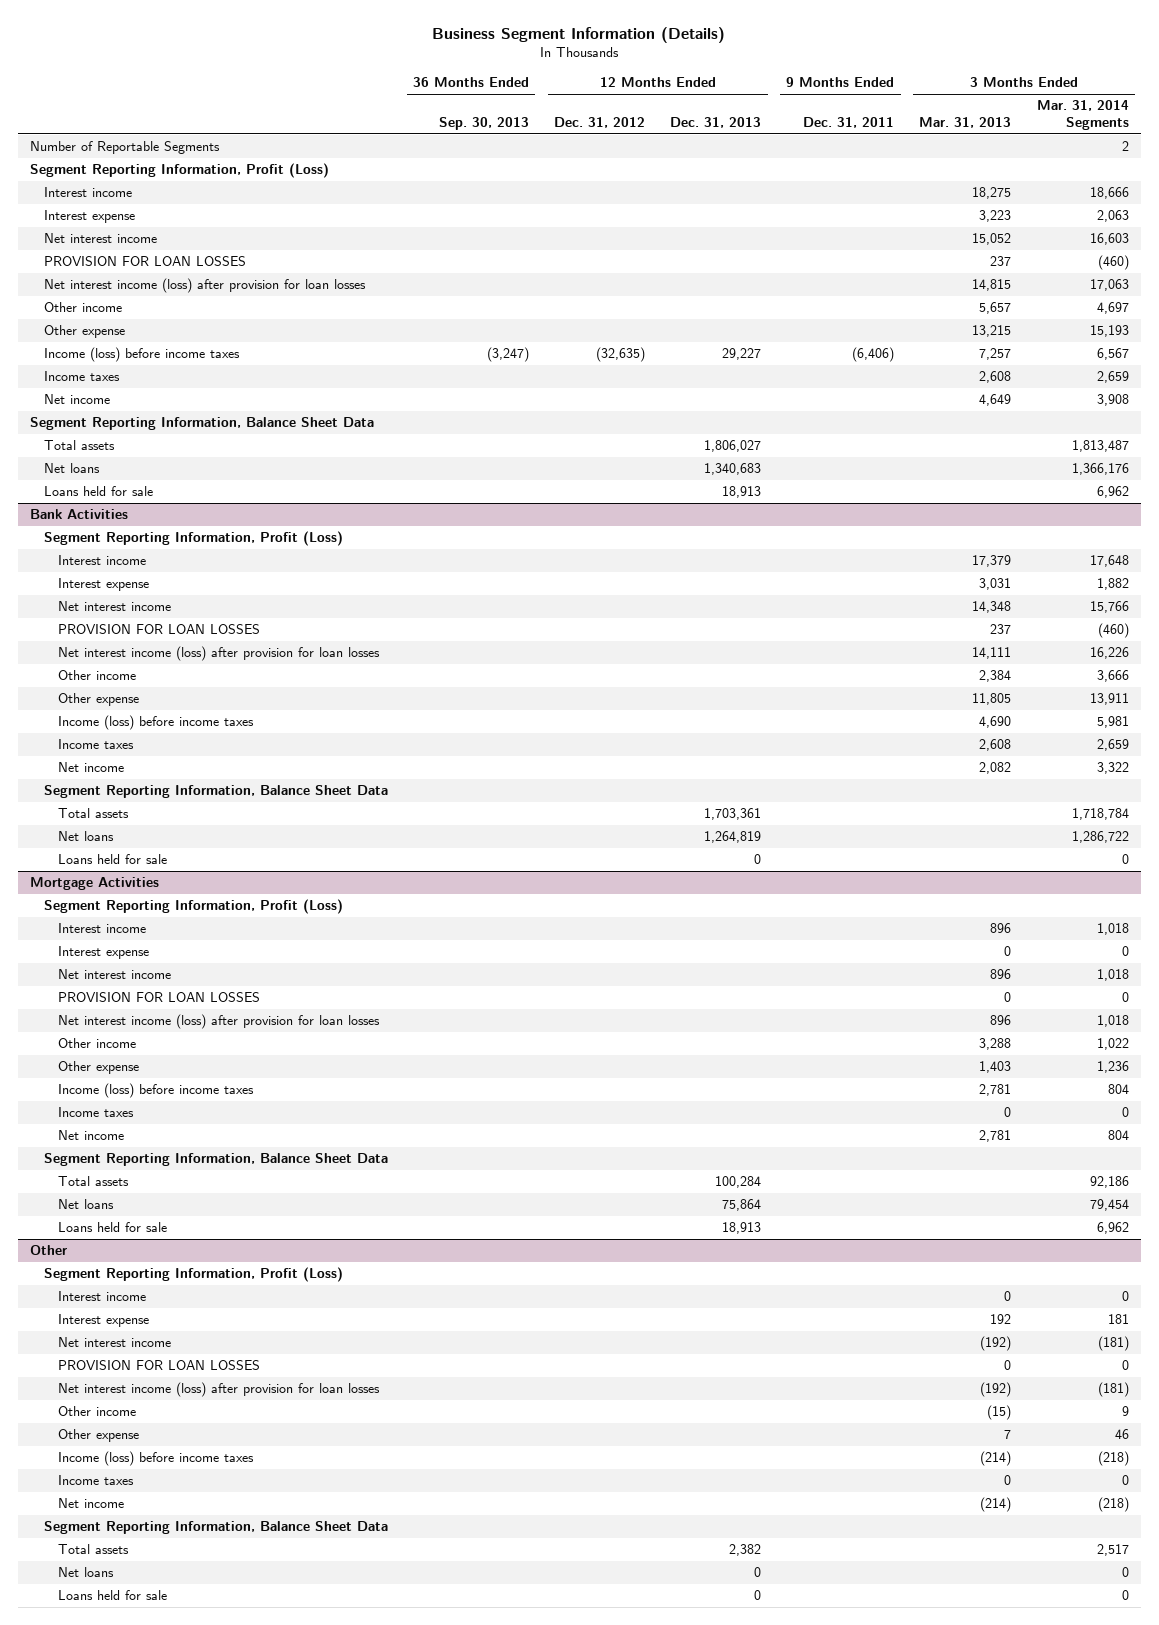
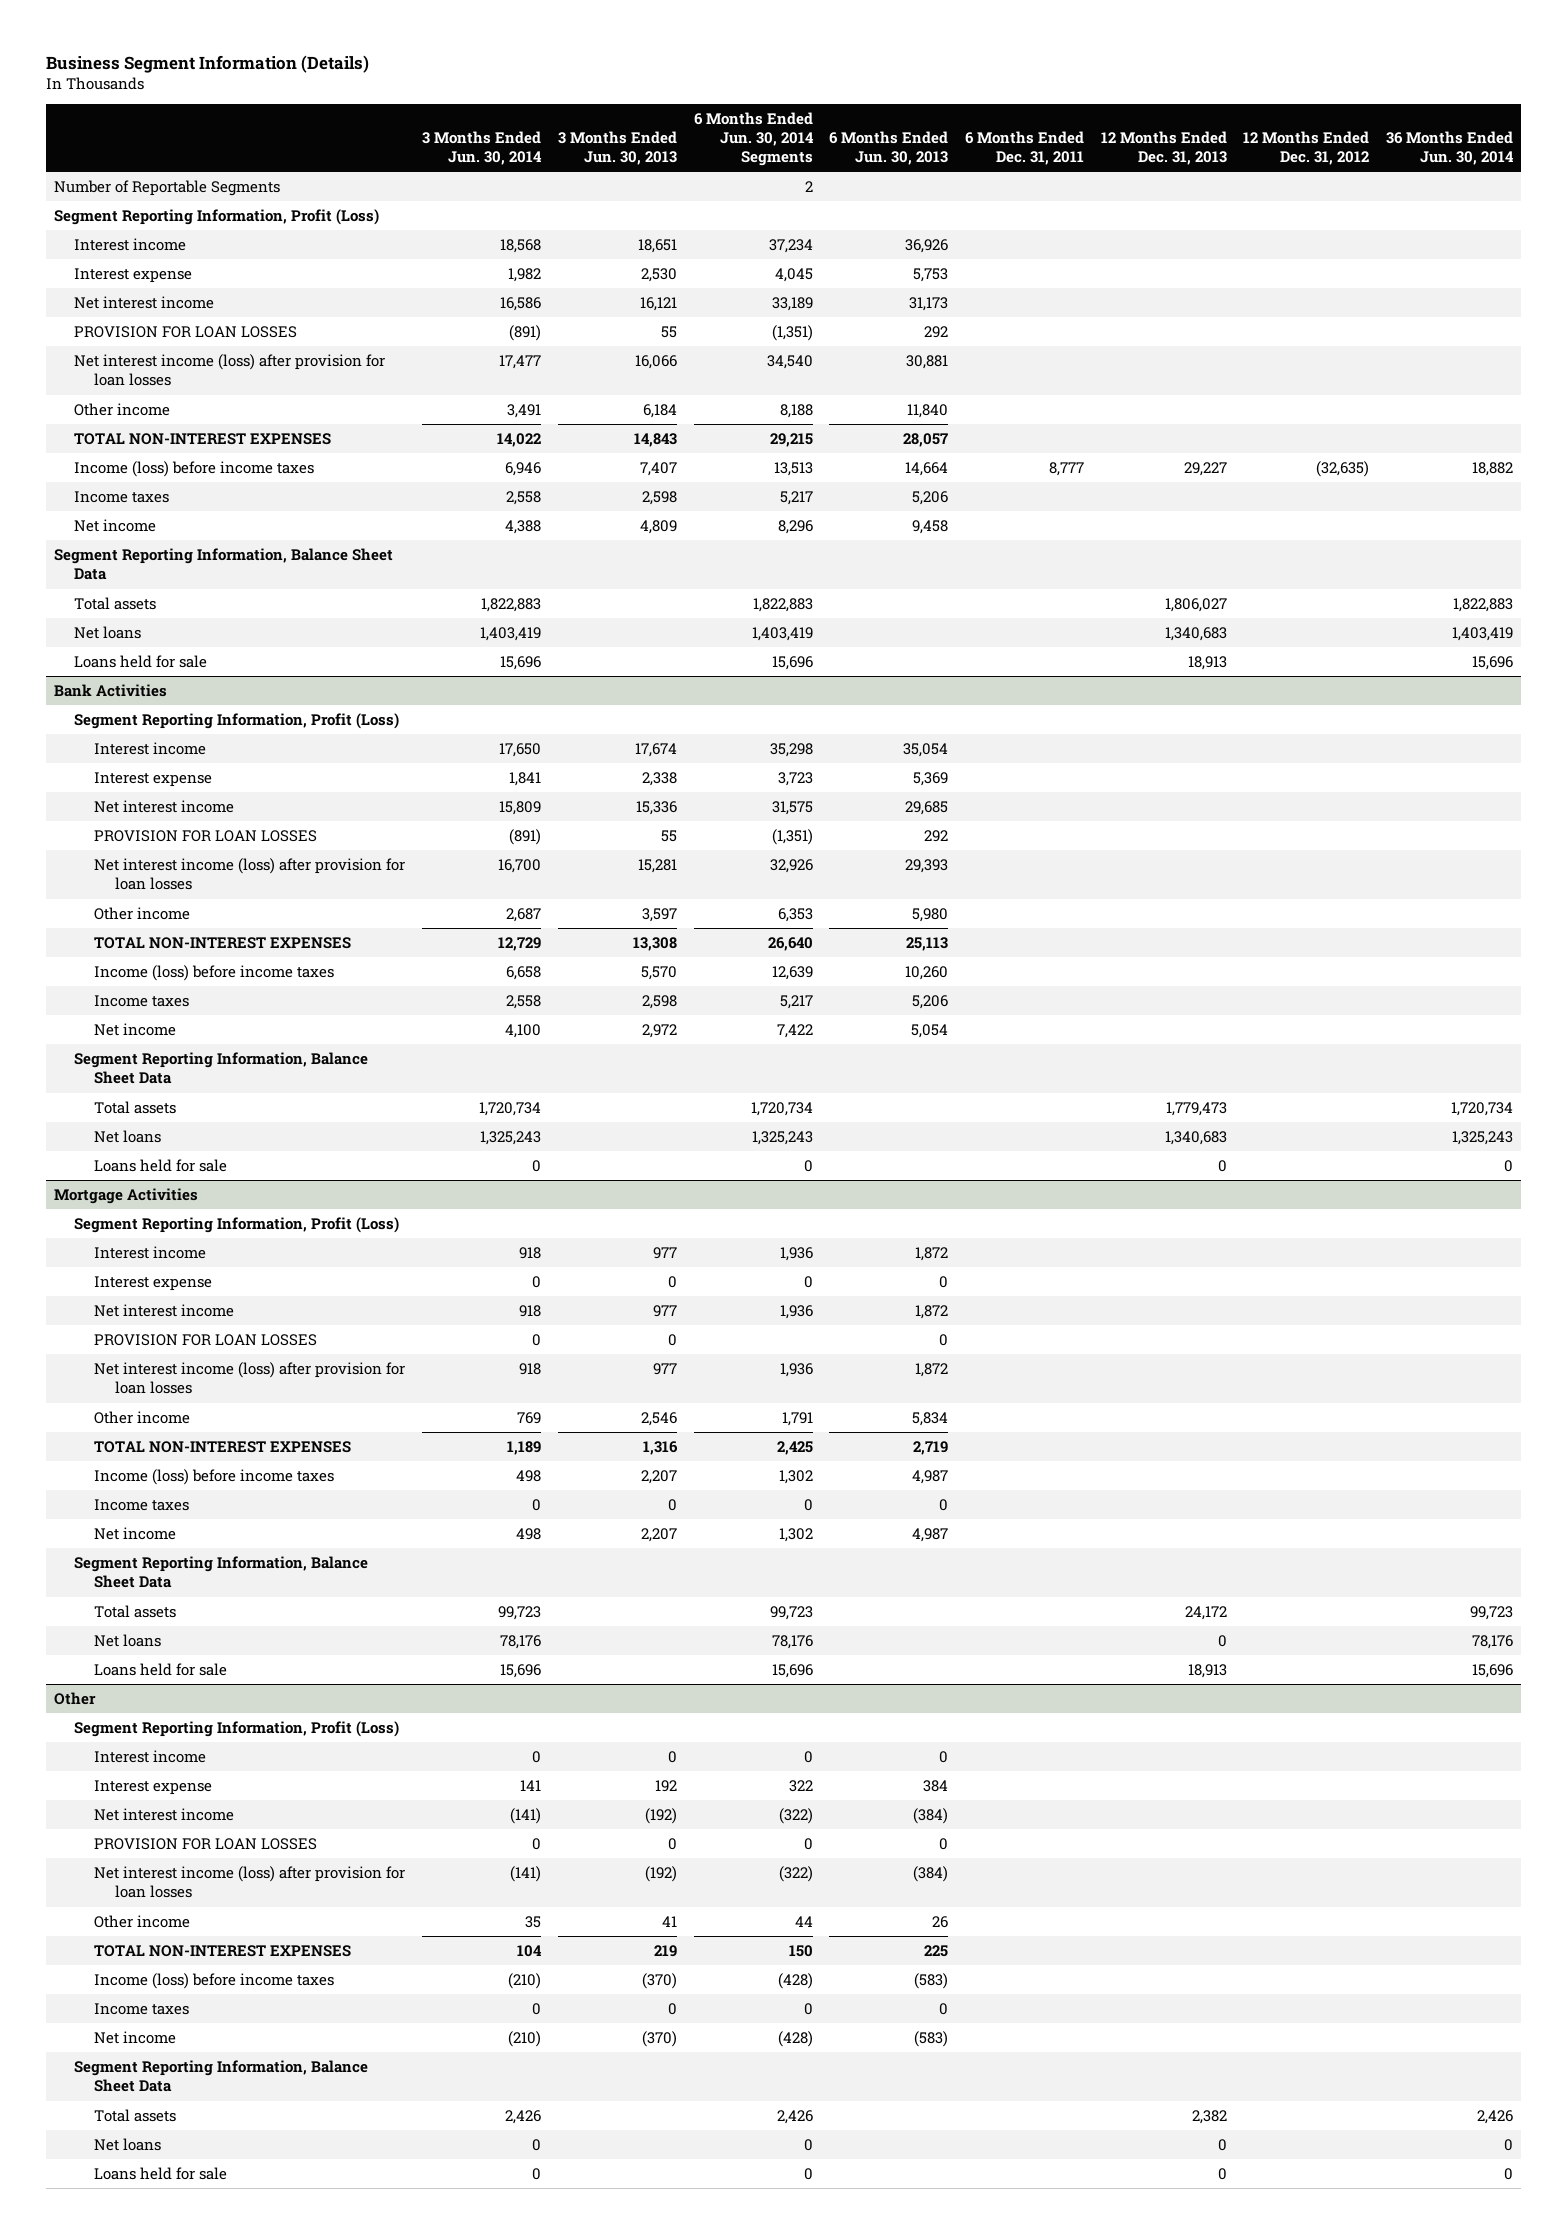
- | 36 Months Ended Sep. 30, 2013 | 12 Months Ended Dec. 31, 2012 | 12 Months Ended Dec. 31, 2013 | 9 Months Ended Dec. 31, 2011 | 3 Months Ended Mar. 31, 2013 | 3 Months Ended Mar. 31, 2014 Segments
+ | 3 Months Ended Jun. 30, 2014 | 3 Months Ended Jun. 30, 2013 | 6 Months Ended Jun. 30, 2014 Segments | 6 Months Ended Jun. 30, 2013 | 6 Months Ended Dec. 31, 2011 | 12 Months Ended Dec. 31, 2013 | 12 Months Ended Dec. 31, 2012 | 36 Months Ended Jun. 30, 2014
- Other expense | | | | | 13,215 | 15,193
+ TOTAL NON-INTEREST EXPENSES | 14,022 | 14,843 | 29,215 | 28,057 | | | |
@ Bank Activities
- Other expense | | | | | 11,805 | 13,911
+ TOTAL NON-INTEREST EXPENSES | 12,729 | 13,308 | 26,640 | 25,113 | | | |
- Total assets | | | 1,703,361 | | | 1,718,784
- Net loans | | | 1,264,819 | | | 1,286,722
+ Total assets | 1,720,734 | | 1,720,734 | | | 1,779,473 | | 1,720,734
+ Net loans | 1,325,243 | | 1,325,243 | | | 1,340,683 | | 1,325,243
@ Mortgage Activities
- Other expense | | | | | 1,403 | 1,236
+ TOTAL NON-INTEREST EXPENSES | 1,189 | 1,316 | 2,425 | 2,719 | | | |
- Total assets | | | 100,284 | | | 92,186
- Net loans | | | 75,864 | | | 79,454
+ Total assets | 99,723 | | 99,723 | | | 24,172 | | 99,723
+ Net loans | 78,176 | | 78,176 | | | 0 | | 78,176
@ Other
- Other expense | | | | | 7 | 46
+ TOTAL NON-INTEREST EXPENSES | 104 | 219 | 150 | 225 | | | |

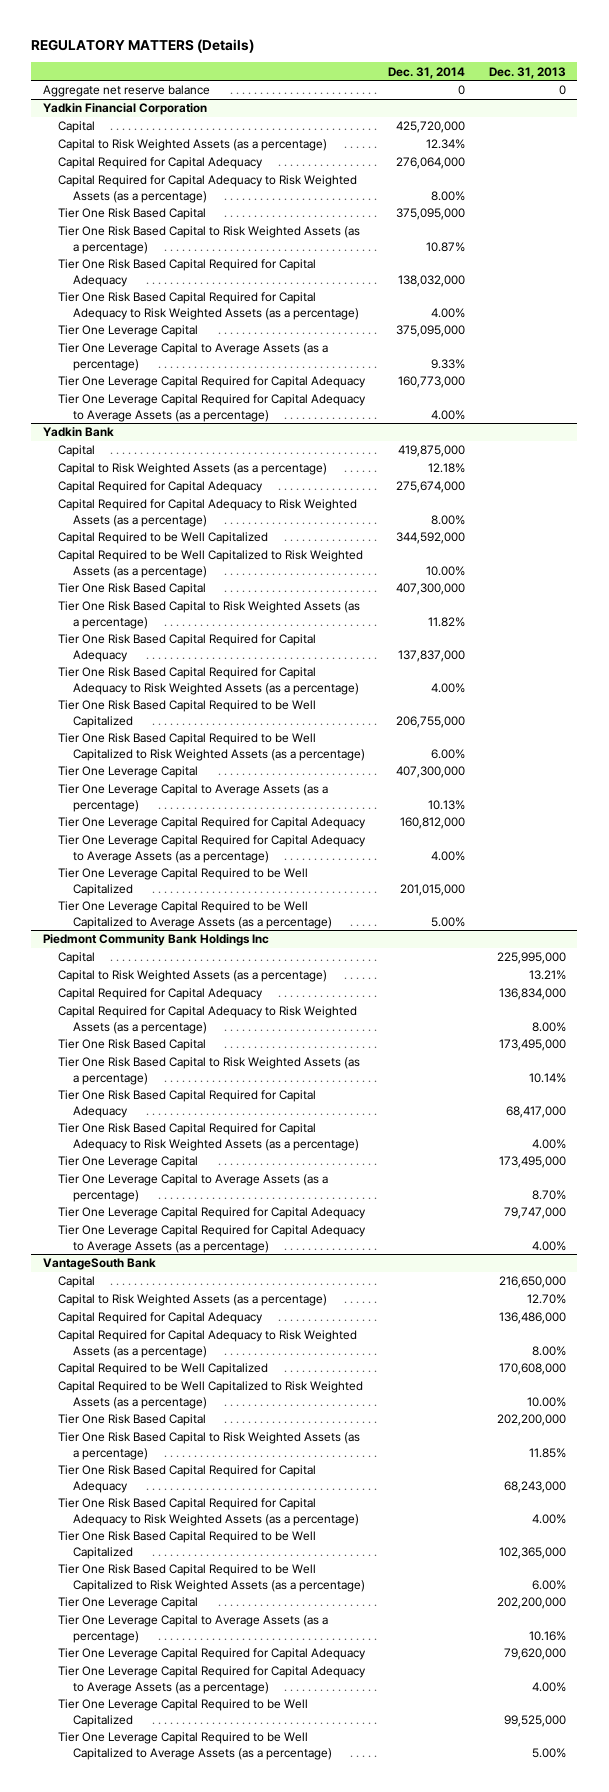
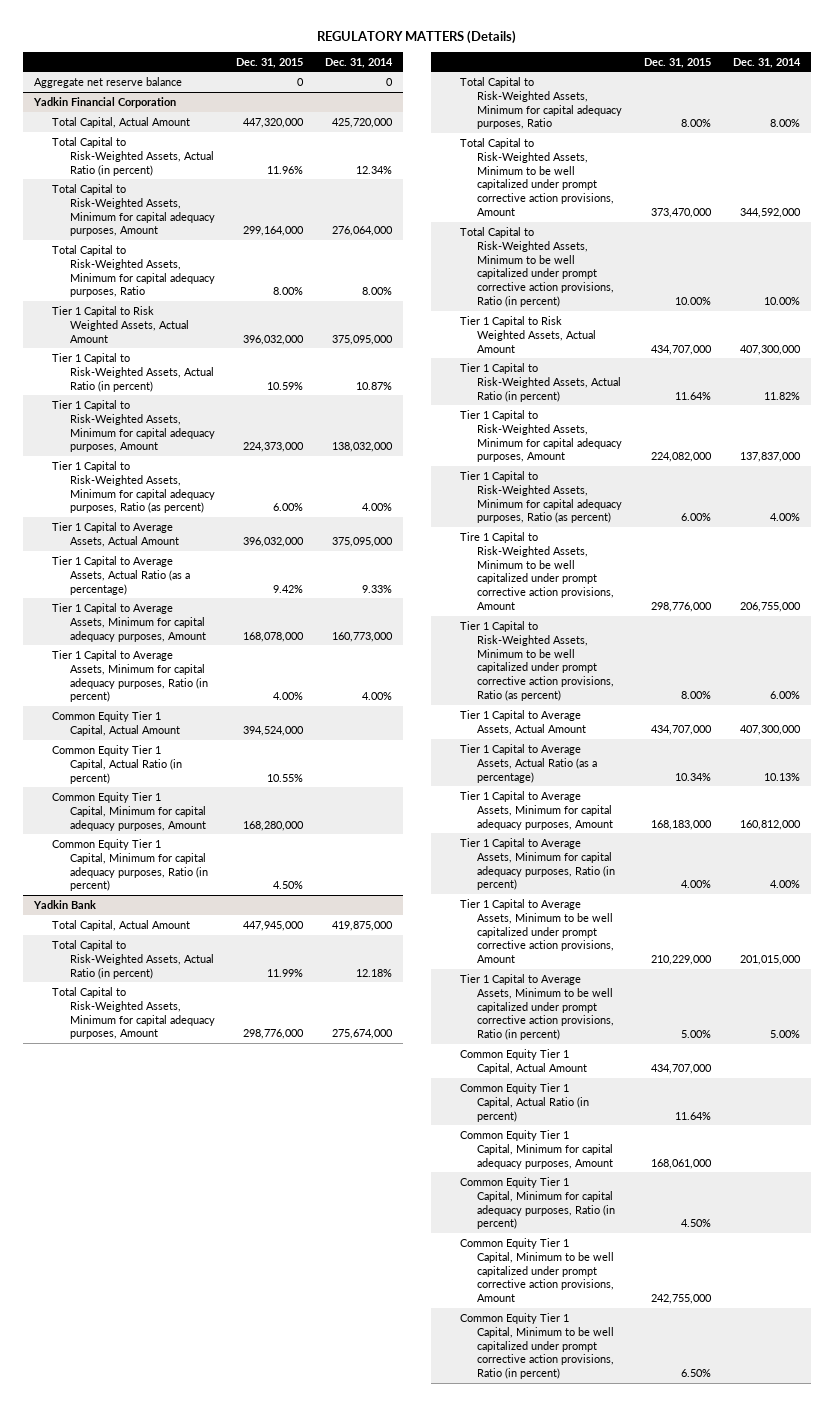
- | Dec. 31, 2014 | Dec. 31, 2013
+ | Dec. 31, 2015 | Dec. 31, 2014
@ Yadkin Financial Corporation
- Capital | 425,720,000 |
- Capital to Risk Weighted Assets (as a percentage) | 12.34% |
- Capital Required for Capital Adequacy | 276,064,000 |
- Capital Required for Capital Adequacy to Risk Weighted Assets (as a percentage) | 8.00% |
- Tier One Risk Based Capital | 375,095,000 |
- Tier One Risk Based Capital to Risk Weighted Assets (as a percentage) | 10.87% |
- Tier One Risk Based Capital Required for Capital Adequacy | 138,032,000 |
- Tier One Risk Based Capital Required for Capital Adequacy to Risk Weighted Assets (as a percentage) | 4.00% |
- Tier One Leverage Capital | 375,095,000 |
- Tier One Leverage Capital to Average Assets (as a percentage) | 9.33% |
- Tier One Leverage Capital Required for Capital Adequacy | 160,773,000 |
- Tier One Leverage Capital Required for Capital Adequacy to Average Assets (as a percentage) | 4.00% |
+ Total Capital, Actual Amount | 447,320,000 | 425,720,000
+ Total Capital to Risk-Weighted Assets, Actual Ratio (in percent) | 11.96% | 12.34%
+ Total Capital to Risk-Weighted Assets, Minimum for capital adequacy purposes, Amount | 299,164,000 | 276,064,000
+ Total Capital to Risk-Weighted Assets, Minimum for capital adequacy purposes, Ratio | 8.00% | 8.00%
+ Tier 1 Capital to Risk Weighted Assets, Actual Amount | 396,032,000 | 375,095,000
+ Tier 1 Capital to Risk-Weighted Assets, Actual Ratio (in percent) | 10.59% | 10.87%
+ Tier 1 Capital to Risk-Weighted Assets, Minimum for capital adequacy purposes, Amount | 224,373,000 | 138,032,000
+ Tier 1 Capital to Risk-Weighted Assets, Minimum for capital adequacy purposes, Ratio (as percent) | 6.00% | 4.00%
+ Tier 1 Capital to Average Assets, Actual Amount | 396,032,000 | 375,095,000
+ Tier 1 Capital to Average Assets, Actual Ratio (as a percentage) | 9.42% | 9.33%
+ Tier 1 Capital to Average Assets, Minimum for capital adequacy purposes, Amount | 168,078,000 | 160,773,000
+ Tier 1 Capital to Average Assets, Minimum for capital adequacy purposes, Ratio (in percent) | 4.00% | 4.00%
+ Common Equity Tier 1 Capital, Actual Amount | 394,524,000 |
+ Common Equity Tier 1 Capital, Actual Ratio (in percent) | 10.55% |
+ Common Equity Tier 1 Capital, Minimum for capital adequacy purposes, Amount | 168,280,000 |
+ Common Equity Tier 1 Capital, Minimum for capital adequacy purposes, Ratio (in percent) | 4.50% |
@ Yadkin Bank
- Capital | 419,875,000 |
- Capital to Risk Weighted Assets (as a percentage) | 12.18% |
- Capital Required for Capital Adequacy | 275,674,000 |
- Capital Required for Capital Adequacy to Risk Weighted Assets (as a percentage) | 8.00% |
- Capital Required to be Well Capitalized | 344,592,000 |
- Capital Required to be Well Capitalized to Risk Weighted Assets (as a percentage) | 10.00% |
- Tier One Risk Based Capital | 407,300,000 |
- Tier One Risk Based Capital to Risk Weighted Assets (as a percentage) | 11.82% |
- Tier One Risk Based Capital Required for Capital Adequacy | 137,837,000 |
- Tier One Risk Based Capital Required for Capital Adequacy to Risk Weighted Assets (as a percentage) | 4.00% |
- Tier One Risk Based Capital Required to be Well Capitalized | 206,755,000 |
- Tier One Risk Based Capital Required to be Well Capitalized to Risk Weighted Assets (as a percentage) | 6.00% |
- Tier One Leverage Capital | 407,300,000 |
- Tier One Leverage Capital to Average Assets (as a percentage) | 10.13% |
- Tier One Leverage Capital Required for Capital Adequacy | 160,812,000 |
- Tier One Leverage Capital Required for Capital Adequacy to Average Assets (as a percentage) | 4.00% |
- Tier One Leverage Capital Required to be Well Capitalized | 201,015,000 |
- Tier One Leverage Capital Required to be Well Capitalized to Average Assets (as a percentage) | 5.00% |
- Piedmont Community Bank Holdings Inc
- Capital | | 225,995,000
- Capital to Risk Weighted Assets (as a percentage) | | 13.21%
- Capital Required for Capital Adequacy | | 136,834,000
- Capital Required for Capital Adequacy to Risk Weighted Assets (as a percentage) | | 8.00%
- Tier One Risk Based Capital | | 173,495,000
- Tier One Risk Based Capital to Risk Weighted Assets (as a percentage) | | 10.14%
- Tier One Risk Based Capital Required for Capital Adequacy | | 68,417,000
- Tier One Risk Based Capital Required for Capital Adequacy to Risk Weighted Assets (as a percentage) | | 4.00%
- Tier One Leverage Capital | | 173,495,000
- Tier One Leverage Capital to Average Assets (as a percentage) | | 8.70%
- Tier One Leverage Capital Required for Capital Adequacy | | 79,747,000
- Tier One Leverage Capital Required for Capital Adequacy to Average Assets (as a percentage) | | 4.00%
- VantageSouth Bank
- Capital | | 216,650,000
- Capital to Risk Weighted Assets (as a percentage) | | 12.70%
- Capital Required for Capital Adequacy | | 136,486,000
- Capital Required for Capital Adequacy to Risk Weighted Assets (as a percentage) | | 8.00%
- Capital Required to be Well Capitalized | | 170,608,000
- Capital Required to be Well Capitalized to Risk Weighted Assets (as a percentage) | | 10.00%
- Tier One Risk Based Capital | | 202,200,000
- Tier One Risk Based Capital to Risk Weighted Assets (as a percentage) | | 11.85%
- Tier One Risk Based Capital Required for Capital Adequacy | | 68,243,000
- Tier One Risk Based Capital Required for Capital Adequacy to Risk Weighted Assets (as a percentage) | | 4.00%
- Tier One Risk Based Capital Required to be Well Capitalized | | 102,365,000
- Tier One Risk Based Capital Required to be Well Capitalized to Risk Weighted Assets (as a percentage) | | 6.00%
- Tier One Leverage Capital | | 202,200,000
- Tier One Leverage Capital to Average Assets (as a percentage) | | 10.16%
- Tier One Leverage Capital Required for Capital Adequacy | | 79,620,000
- Tier One Leverage Capital Required for Capital Adequacy to Average Assets (as a percentage) | | 4.00%
- Tier One Leverage Capital Required to be Well Capitalized | | 99,525,000
- Tier One Leverage Capital Required to be Well Capitalized to Average Assets (as a percentage) | | 5.00%
@ Yadkin Bank
+ Total Capital, Actual Amount | 447,945,000 | 419,875,000
+ Total Capital to Risk-Weighted Assets, Actual Ratio (in percent) | 11.99% | 12.18%
+ Total Capital to Risk-Weighted Assets, Minimum for capital adequacy purposes, Amount | 298,776,000 | 275,674,000
+ Total Capital to Risk-Weighted Assets, Minimum for capital adequacy purposes, Ratio | 8.00% | 8.00%
+ Total Capital to Risk-Weighted Assets, Minimum to be well capitalized under prompt corrective action provisions, Amount | 373,470,000 | 344,592,000
+ Total Capital to Risk-Weighted Assets, Minimum to be well capitalized under prompt corrective action provisions, Ratio (in percent) | 10.00% | 10.00%
+ Tier 1 Capital to Risk Weighted Assets, Actual Amount | 434,707,000 | 407,300,000
+ Tier 1 Capital to Risk-Weighted Assets, Actual Ratio (in percent) | 11.64% | 11.82%
+ Tier 1 Capital to Risk-Weighted Assets, Minimum for capital adequacy purposes, Amount | 224,082,000 | 137,837,000
+ Tier 1 Capital to Risk-Weighted Assets, Minimum for capital adequacy purposes, Ratio (as percent) | 6.00% | 4.00%
+ Tire 1 Capital to Risk-Weighted Assets, Minimum to be well capitalized under prompt corrective action provisions, Amount | 298,776,000 | 206,755,000
+ Tier 1 Capital to Risk-Weighted Assets, Minimum to be well capitalized under prompt corrective action provisions, Ratio (as percent) | 8.00% | 6.00%
+ Tier 1 Capital to Average Assets, Actual Amount | 434,707,000 | 407,300,000
+ Tier 1 Capital to Average Assets, Actual Ratio (as a percentage) | 10.34% | 10.13%
+ Tier 1 Capital to Average Assets, Minimum for capital adequacy purposes, Amount | 168,183,000 | 160,812,000
+ Tier 1 Capital to Average Assets, Minimum for capital adequacy purposes, Ratio (in percent) | 4.00% | 4.00%
+ Tier 1 Capital to Average Assets, Minimum to be well capitalized under prompt corrective action provisions, Amount | 210,229,000 | 201,015,000
+ Tier 1 Capital to Average Assets, Minimum to be well capitalized under prompt corrective action provisions, Ratio (in percent) | 5.00% | 5.00%
+ Common Equity Tier 1 Capital, Actual Amount | 434,707,000 |
+ Common Equity Tier 1 Capital, Actual Ratio (in percent) | 11.64% |
+ Common Equity Tier 1 Capital, Minimum for capital adequacy purposes, Amount | 168,061,000 |
+ Common Equity Tier 1 Capital, Minimum for capital adequacy purposes, Ratio (in percent) | 4.50% |
+ Common Equity Tier 1 Capital, Minimum to be well capitalized under prompt corrective action provisions, Amount | 242,755,000 |
+ Common Equity Tier 1 Capital, Minimum to be well capitalized under prompt corrective action provisions, Ratio (in percent) | 6.50% |

